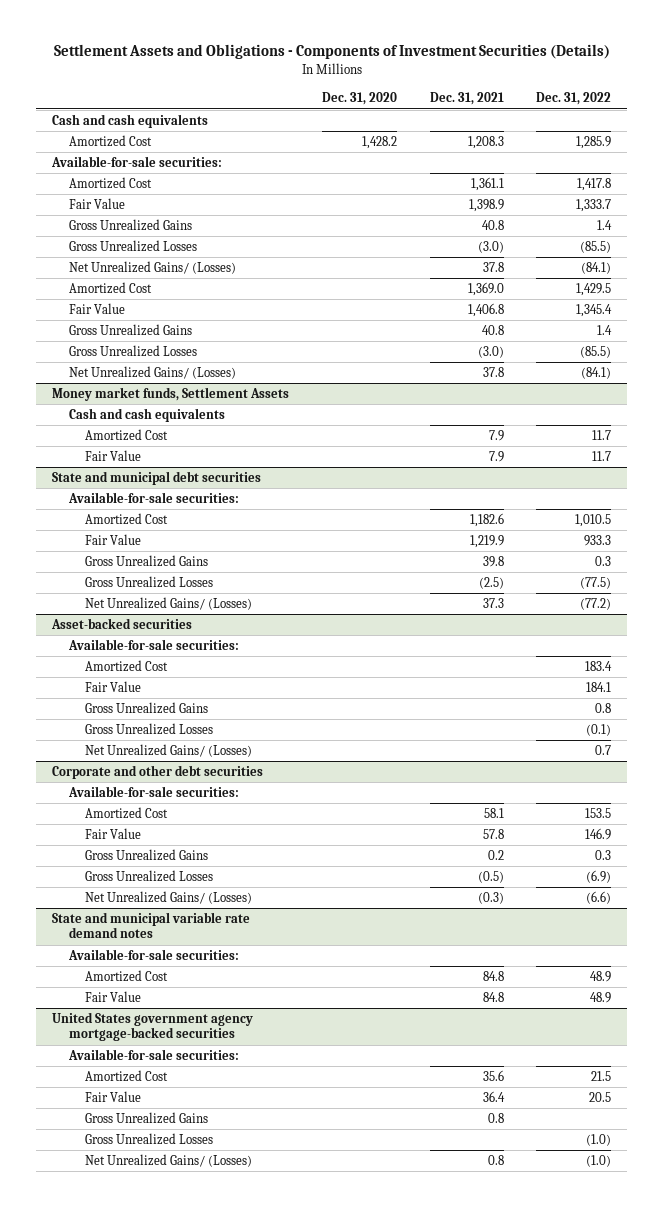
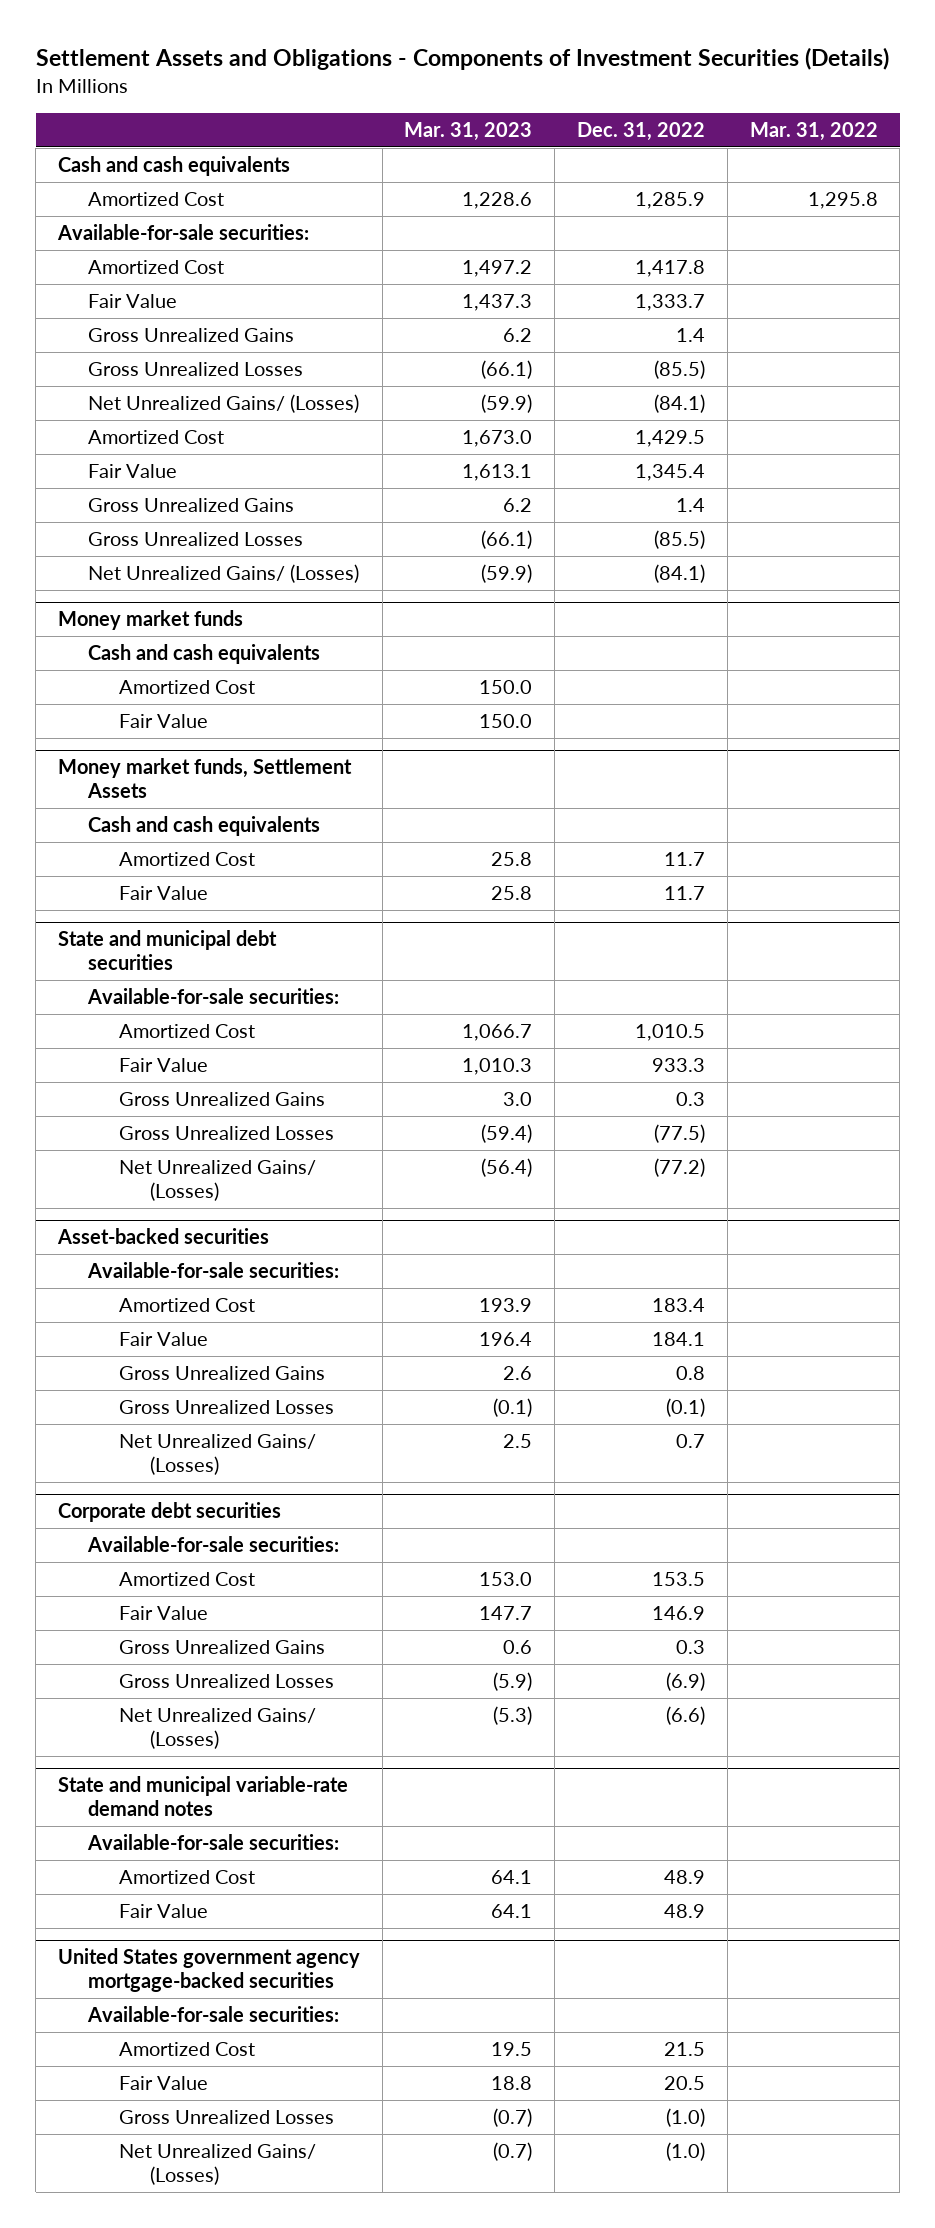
- | Dec. 31, 2020 | Dec. 31, 2021 | Dec. 31, 2022
+ | Mar. 31, 2023 | Dec. 31, 2022 | Mar. 31, 2022
+ Money market funds
+ Cash and cash equivalents
+ Amortized Cost | 150.0 | |
+ Fair Value | 150.0 | |
- Corporate and other debt securities
+ Corporate debt securities
- State and municipal variable rate demand notes
+ State and municipal variable-rate demand notes
@ United States government agency mortgage-backed securities
- Gross Unrealized Gains | | 0.8 |

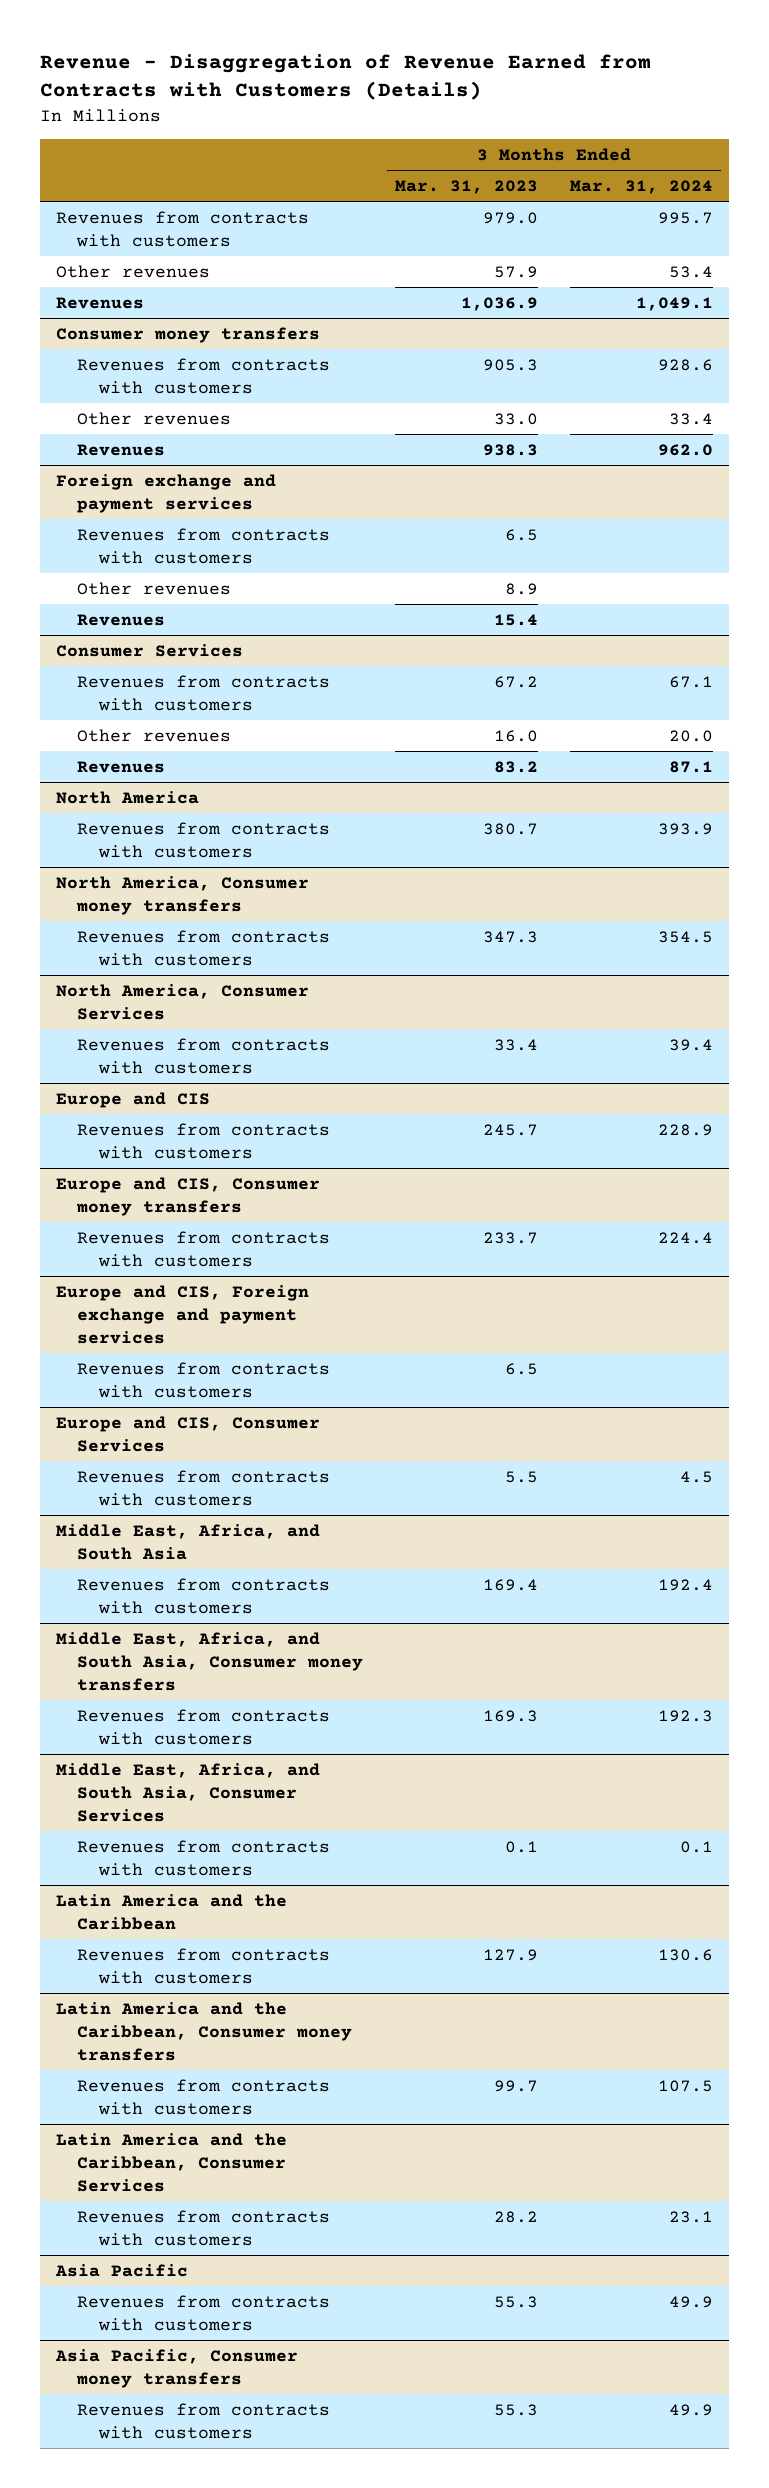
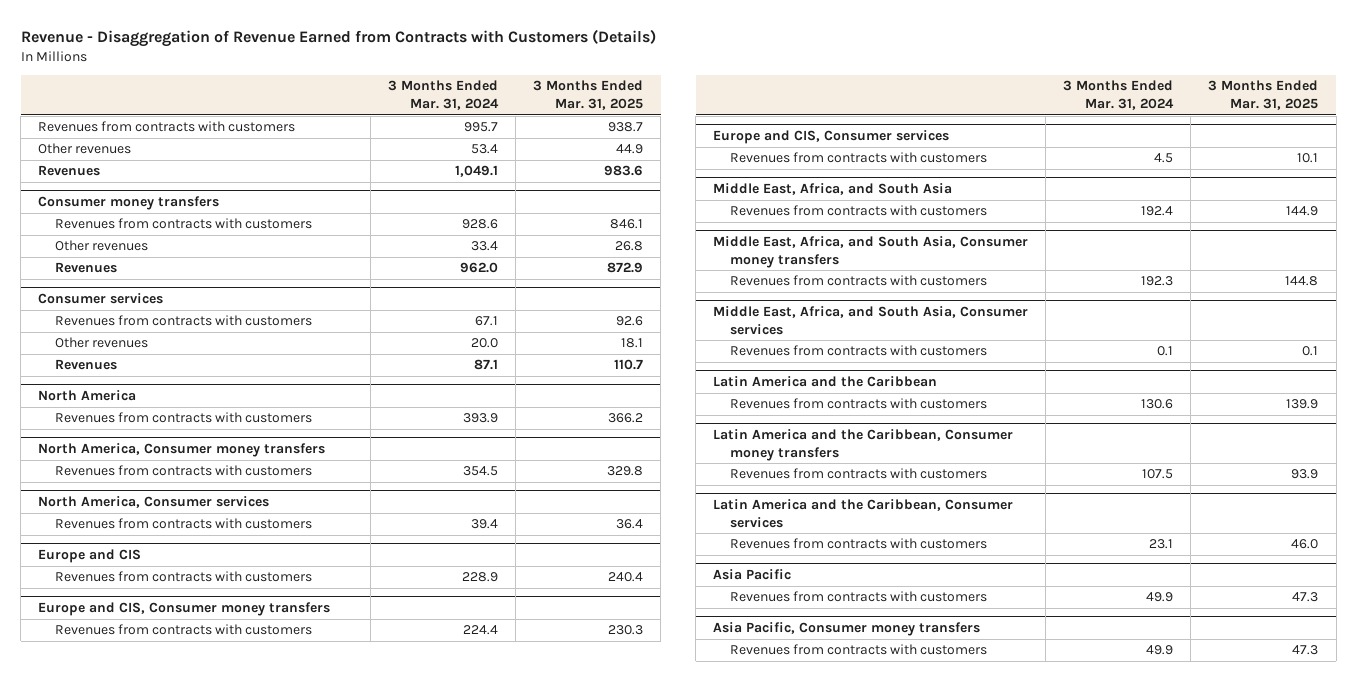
- | 3 Months Ended Mar. 31, 2023 | 3 Months Ended Mar. 31, 2024
+ | 3 Months Ended Mar. 31, 2024 | 3 Months Ended Mar. 31, 2025
- Foreign exchange and payment services
- Revenues from contracts with customers | 6.5 |
- Other revenues | 8.9 |
- Revenues | 15.4 |
- Consumer Services
+ Consumer services
- North America, Consumer Services
+ North America, Consumer services
- Europe and CIS, Foreign exchange and payment services
- Revenues from contracts with customers | 6.5 |
- Europe and CIS, Consumer Services
+ Europe and CIS, Consumer services
- Middle East, Africa, and South Asia, Consumer Services
+ Middle East, Africa, and South Asia, Consumer services
- Latin America and the Caribbean, Consumer Services
+ Latin America and the Caribbean, Consumer services

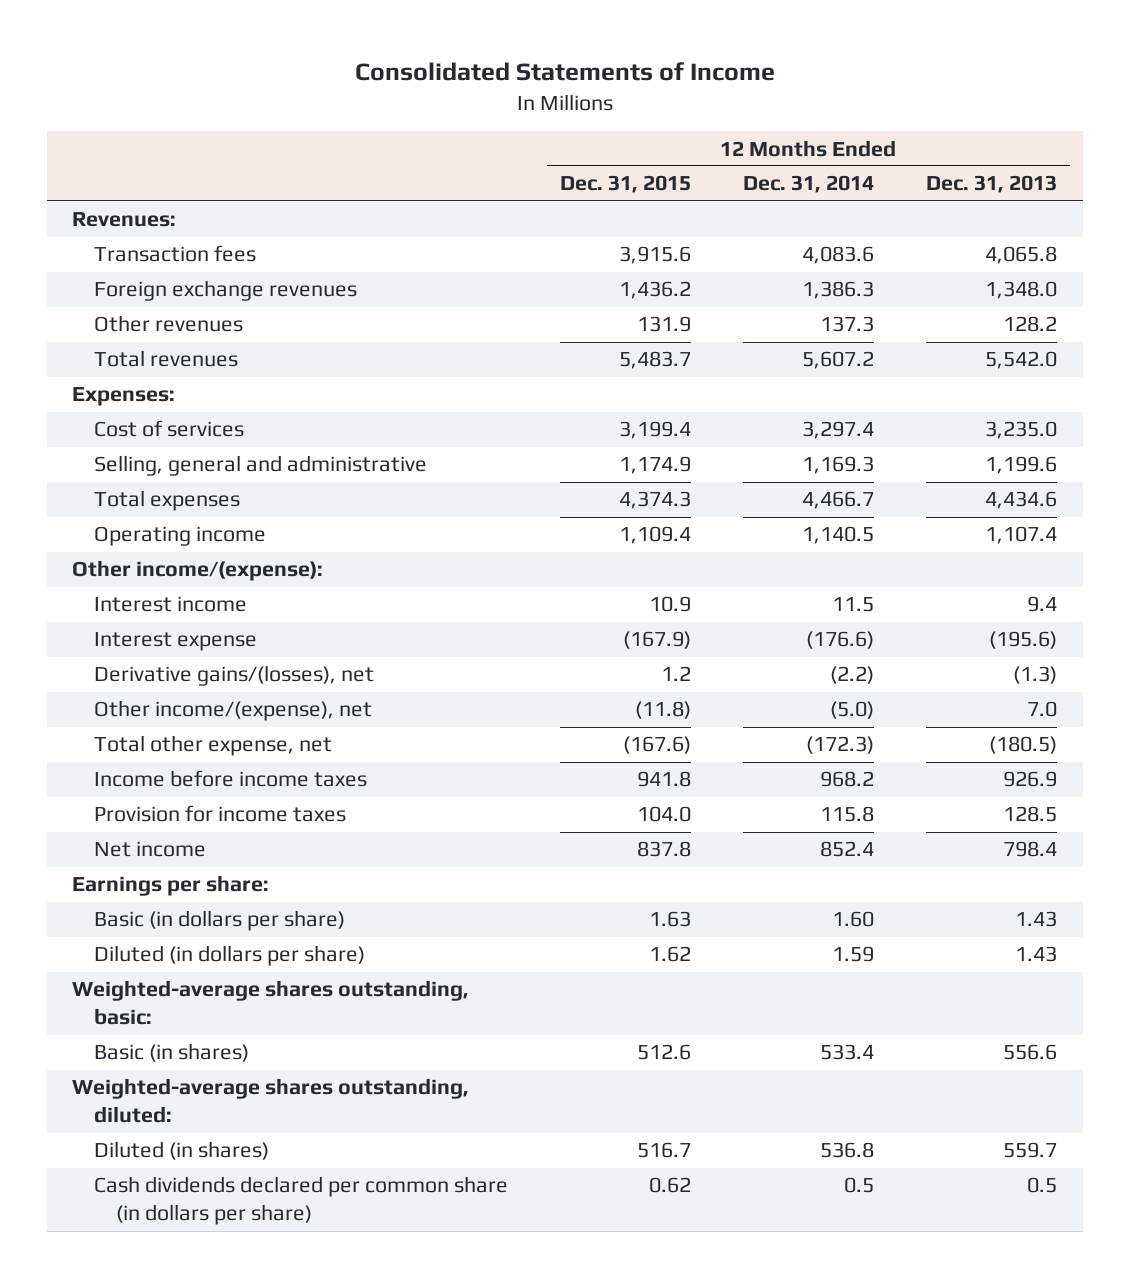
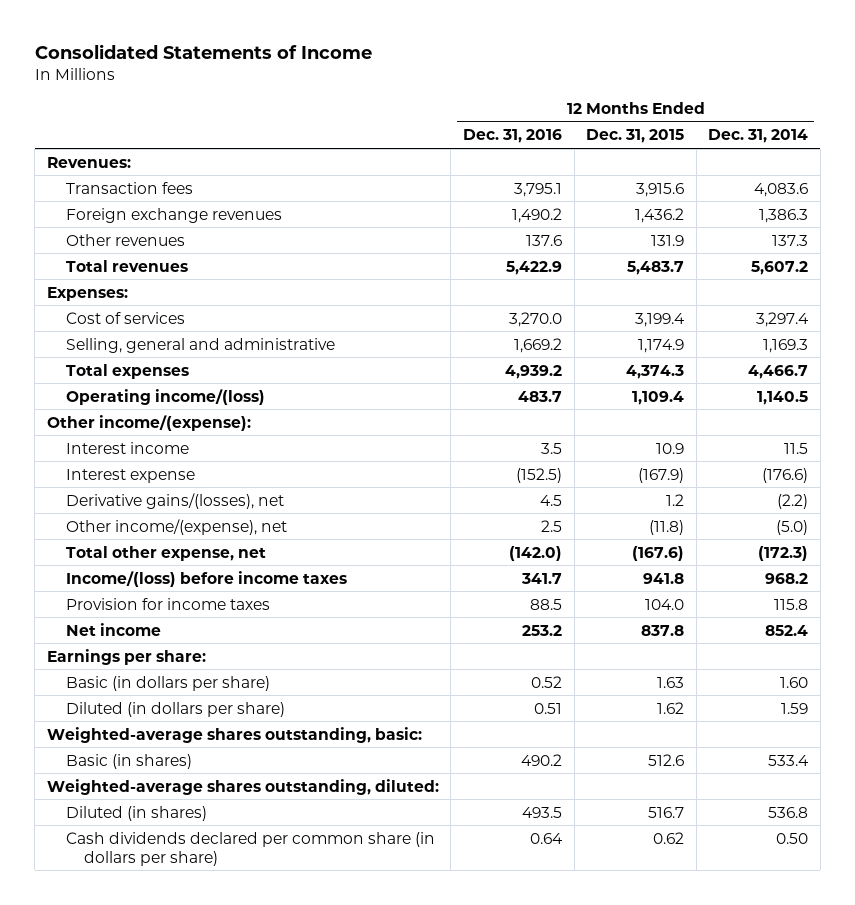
- | 12 Months Ended Dec. 31, 2015 | 12 Months Ended Dec. 31, 2014 | 12 Months Ended Dec. 31, 2013
+ | 12 Months Ended Dec. 31, 2016 | 12 Months Ended Dec. 31, 2015 | 12 Months Ended Dec. 31, 2014
- Operating income | 1,109.4 | 1,140.5 | 1,107.4
+ Operating income/(loss) | 483.7 | 1,109.4 | 1,140.5
- Income before income taxes | 941.8 | 968.2 | 926.9
+ Income/(loss) before income taxes | 341.7 | 941.8 | 968.2
- Cash dividends declared per common share (in dollars per share) | 0.62 | 0.5 | 0.5
+ Cash dividends declared per common share (in dollars per share) | 0.64 | 0.62 | 0.50

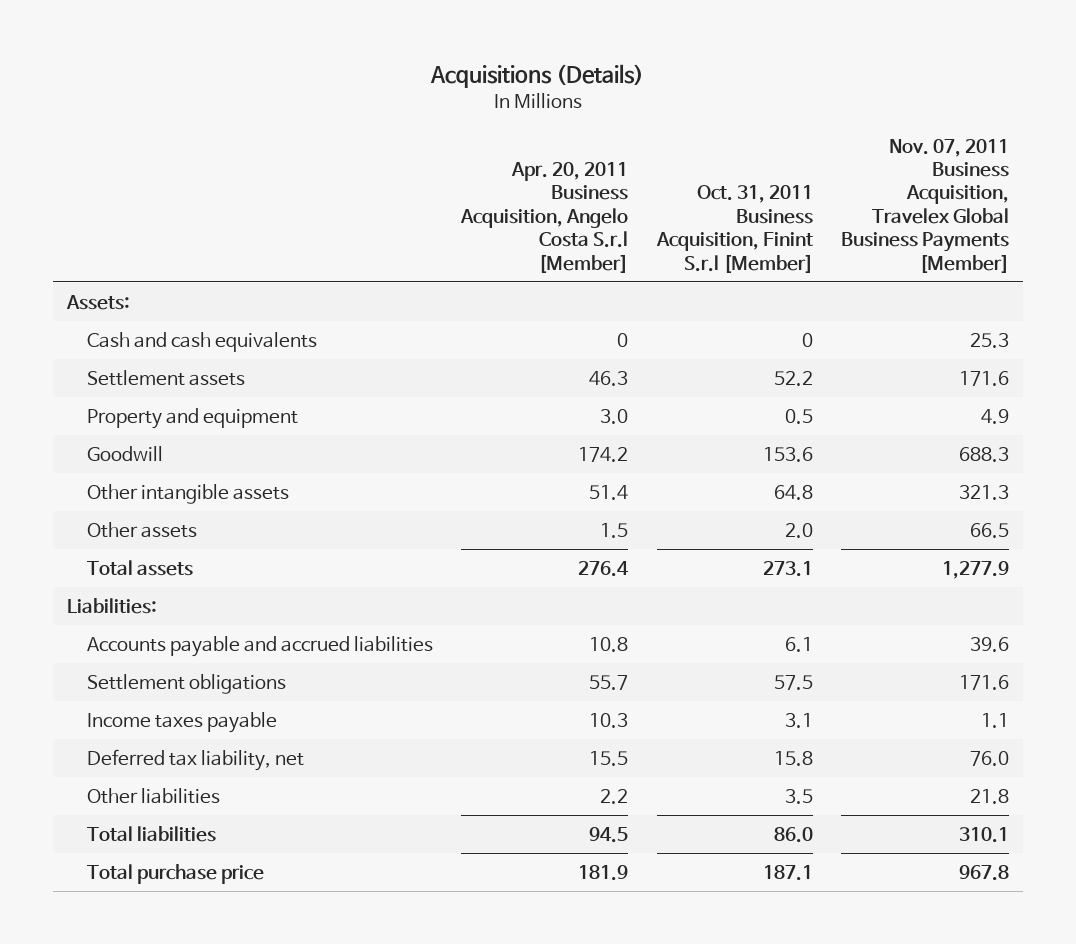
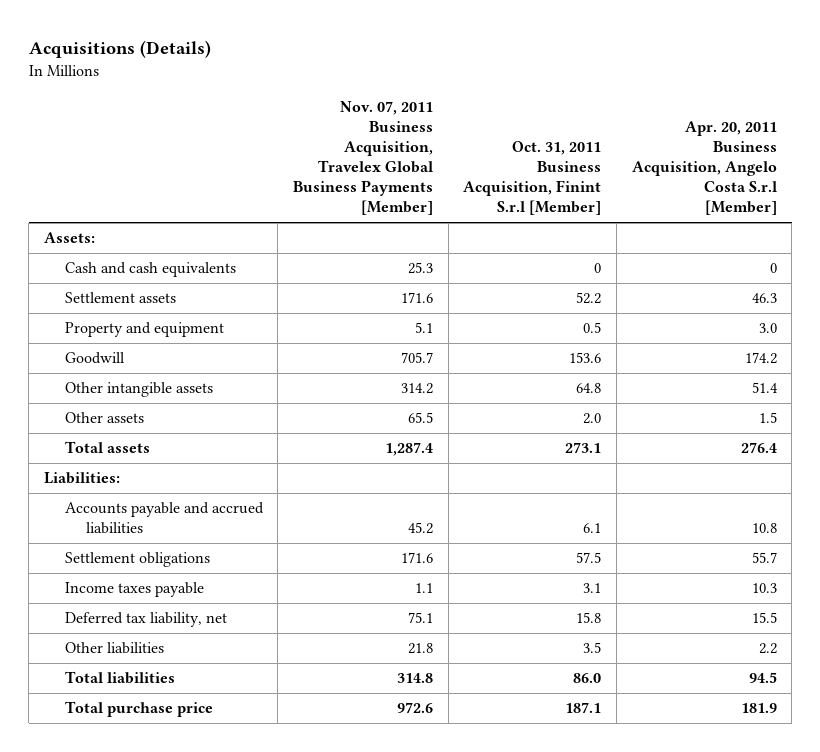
- | Apr. 20, 2011 Business Acquisition, Angelo Costa S.r.l [Member] | Oct. 31, 2011 Business Acquisition, Finint S.r.l [Member] | Nov. 07, 2011 Business Acquisition, Travelex Global Business Payments [Member]
+ | Nov. 07, 2011 Business Acquisition, Travelex Global Business Payments [Member] | Oct. 31, 2011 Business Acquisition, Finint S.r.l [Member] | Apr. 20, 2011 Business Acquisition, Angelo Costa S.r.l [Member]
- Property and equipment | 3.0 | 0.5 | 4.9
- Goodwill | 174.2 | 153.6 | 688.3
- Other intangible assets | 51.4 | 64.8 | 321.3
- Other assets | 1.5 | 2.0 | 66.5
- Total assets | 276.4 | 273.1 | 1,277.9
+ Property and equipment | 5.1 | 0.5 | 3.0
+ Goodwill | 705.7 | 153.6 | 174.2
+ Other intangible assets | 314.2 | 64.8 | 51.4
+ Other assets | 65.5 | 2.0 | 1.5
+ Total assets | 1,287.4 | 273.1 | 276.4
- Accounts payable and accrued liabilities | 10.8 | 6.1 | 39.6
+ Accounts payable and accrued liabilities | 45.2 | 6.1 | 10.8
- Deferred tax liability, net | 15.5 | 15.8 | 76.0
+ Deferred tax liability, net | 75.1 | 15.8 | 15.5
- Total liabilities | 94.5 | 86.0 | 310.1
- Total purchase price | 181.9 | 187.1 | 967.8
+ Total liabilities | 314.8 | 86.0 | 94.5
+ Total purchase price | 972.6 | 187.1 | 181.9

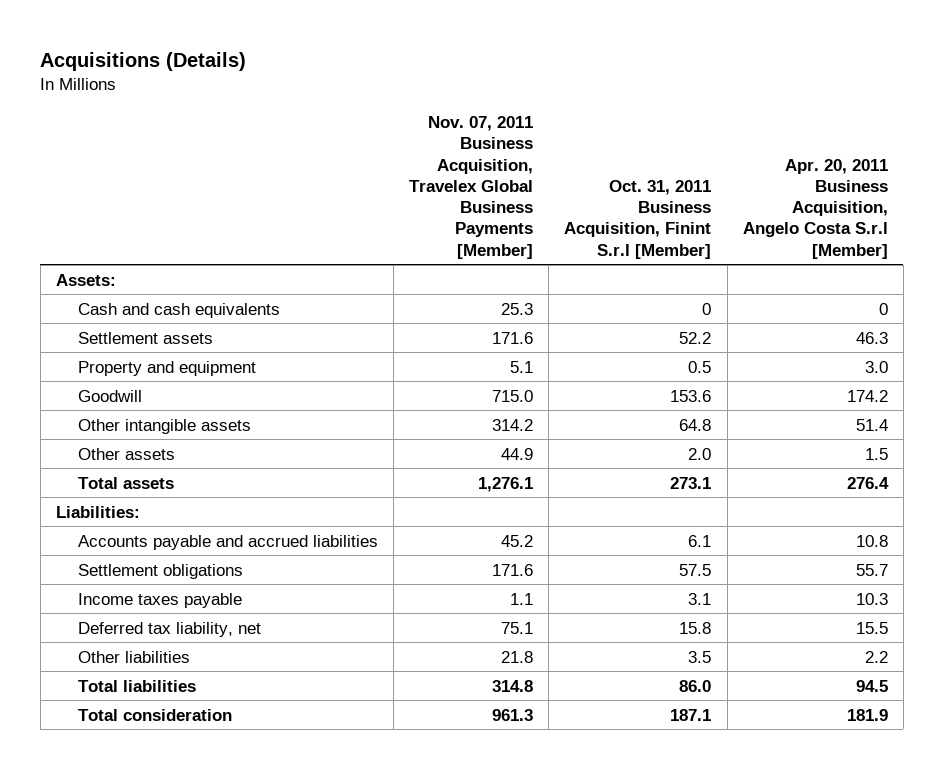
- Goodwill | 705.7 | 153.6 | 174.2
+ Goodwill | 715.0 | 153.6 | 174.2
- Other assets | 65.5 | 2.0 | 1.5
- Total assets | 1,287.4 | 273.1 | 276.4
+ Other assets | 44.9 | 2.0 | 1.5
+ Total assets | 1,276.1 | 273.1 | 276.4
- Total purchase price | 972.6 | 187.1 | 181.9
+ Total consideration | 961.3 | 187.1 | 181.9

